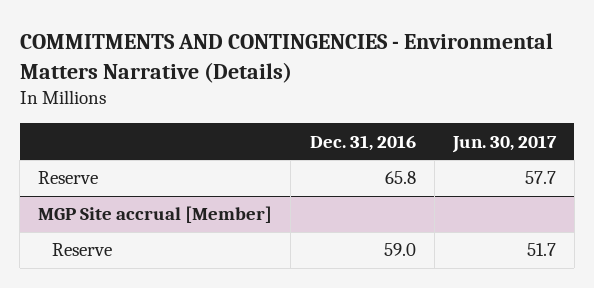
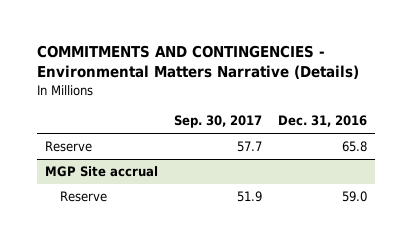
- | Dec. 31, 2016 | Jun. 30, 2017
+ | Sep. 30, 2017 | Dec. 31, 2016
- MGP Site accrual [Member]
+ MGP Site accrual

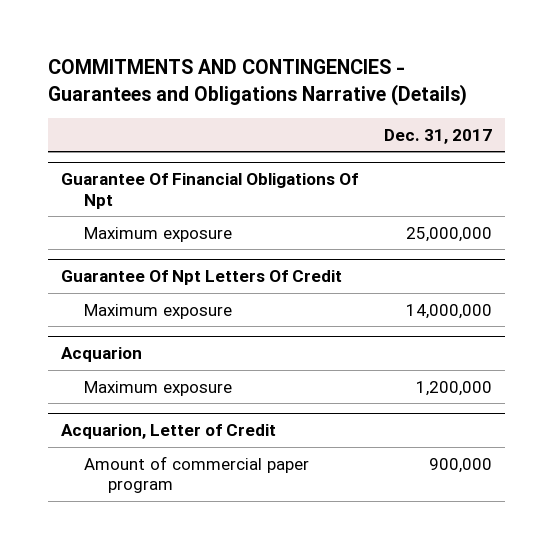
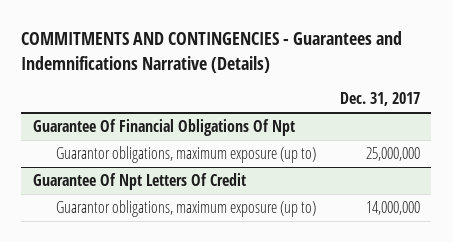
- COMMITMENTS AND CONTINGENCIES - Guarantees and Obligations Narrative (Details)
+ COMMITMENTS AND CONTINGENCIES - Guarantees and Indemnifications Narrative (Details)
@ Guarantee Of Financial Obligations Of Npt
- Maximum exposure | 25,000,000
+ Guarantor obligations, maximum exposure (up to) | 25,000,000
@ Guarantee Of Npt Letters Of Credit
- Maximum exposure | 14,000,000
- Acquarion
- Maximum exposure | 1,200,000
- Acquarion, Letter of Credit
- Amount of commercial paper program | 900,000
@ Guarantee Of Npt Letters Of Credit
+ Guarantor obligations, maximum exposure (up to) | 14,000,000

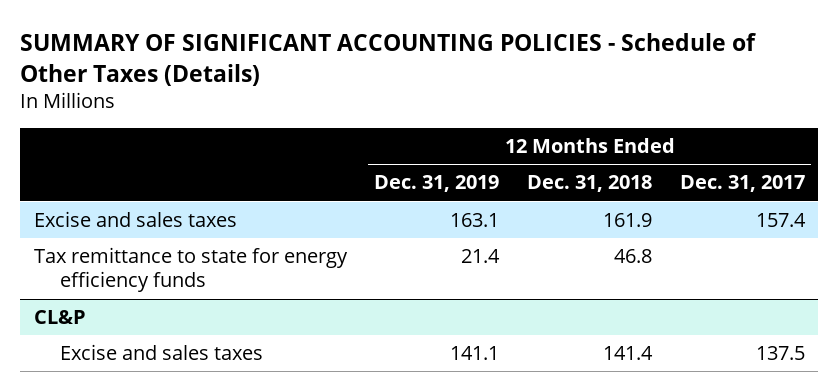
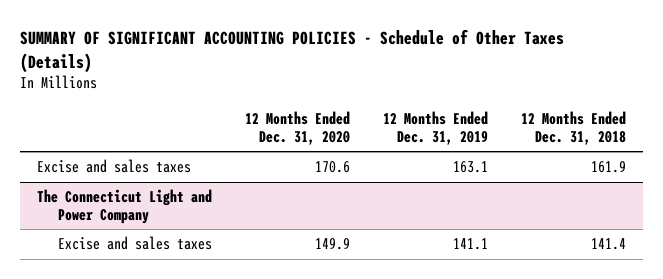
- | 12 Months Ended Dec. 31, 2019 | 12 Months Ended Dec. 31, 2018 | 12 Months Ended Dec. 31, 2017
+ | 12 Months Ended Dec. 31, 2020 | 12 Months Ended Dec. 31, 2019 | 12 Months Ended Dec. 31, 2018
- Tax remittance to state for energy efficiency funds | 21.4 | 46.8 |
- CL&P
+ The Connecticut Light and Power Company

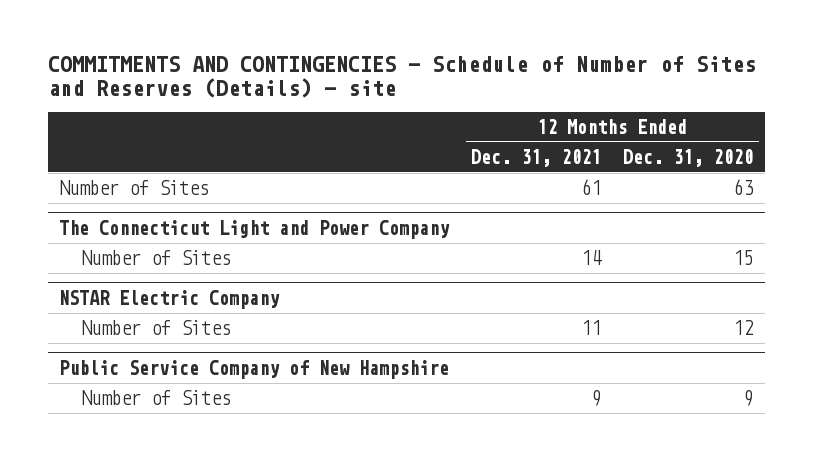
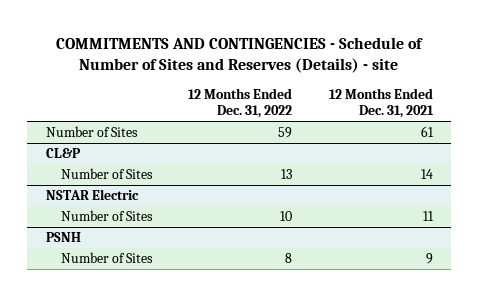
- | 12 Months Ended Dec. 31, 2021 | 12 Months Ended Dec. 31, 2020
+ | 12 Months Ended Dec. 31, 2022 | 12 Months Ended Dec. 31, 2021
- The Connecticut Light and Power Company
+ CL&P
- NSTAR Electric Company
+ NSTAR Electric
- Public Service Company of New Hampshire
+ PSNH

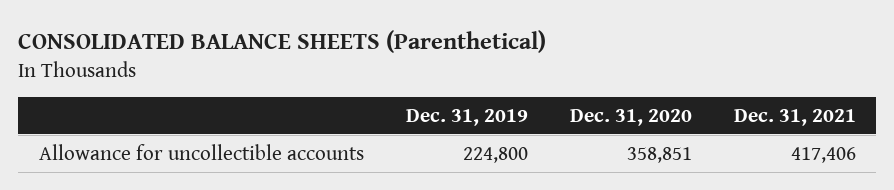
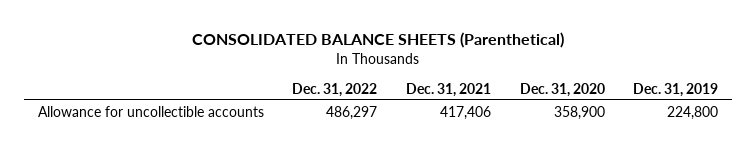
- | Dec. 31, 2019 | Dec. 31, 2020 | Dec. 31, 2021
+ | Dec. 31, 2022 | Dec. 31, 2021 | Dec. 31, 2020 | Dec. 31, 2019
- Allowance for uncollectible accounts | 224,800 | 358,851 | 417,406
+ Allowance for uncollectible accounts | 486,297 | 417,406 | 358,900 | 224,800

